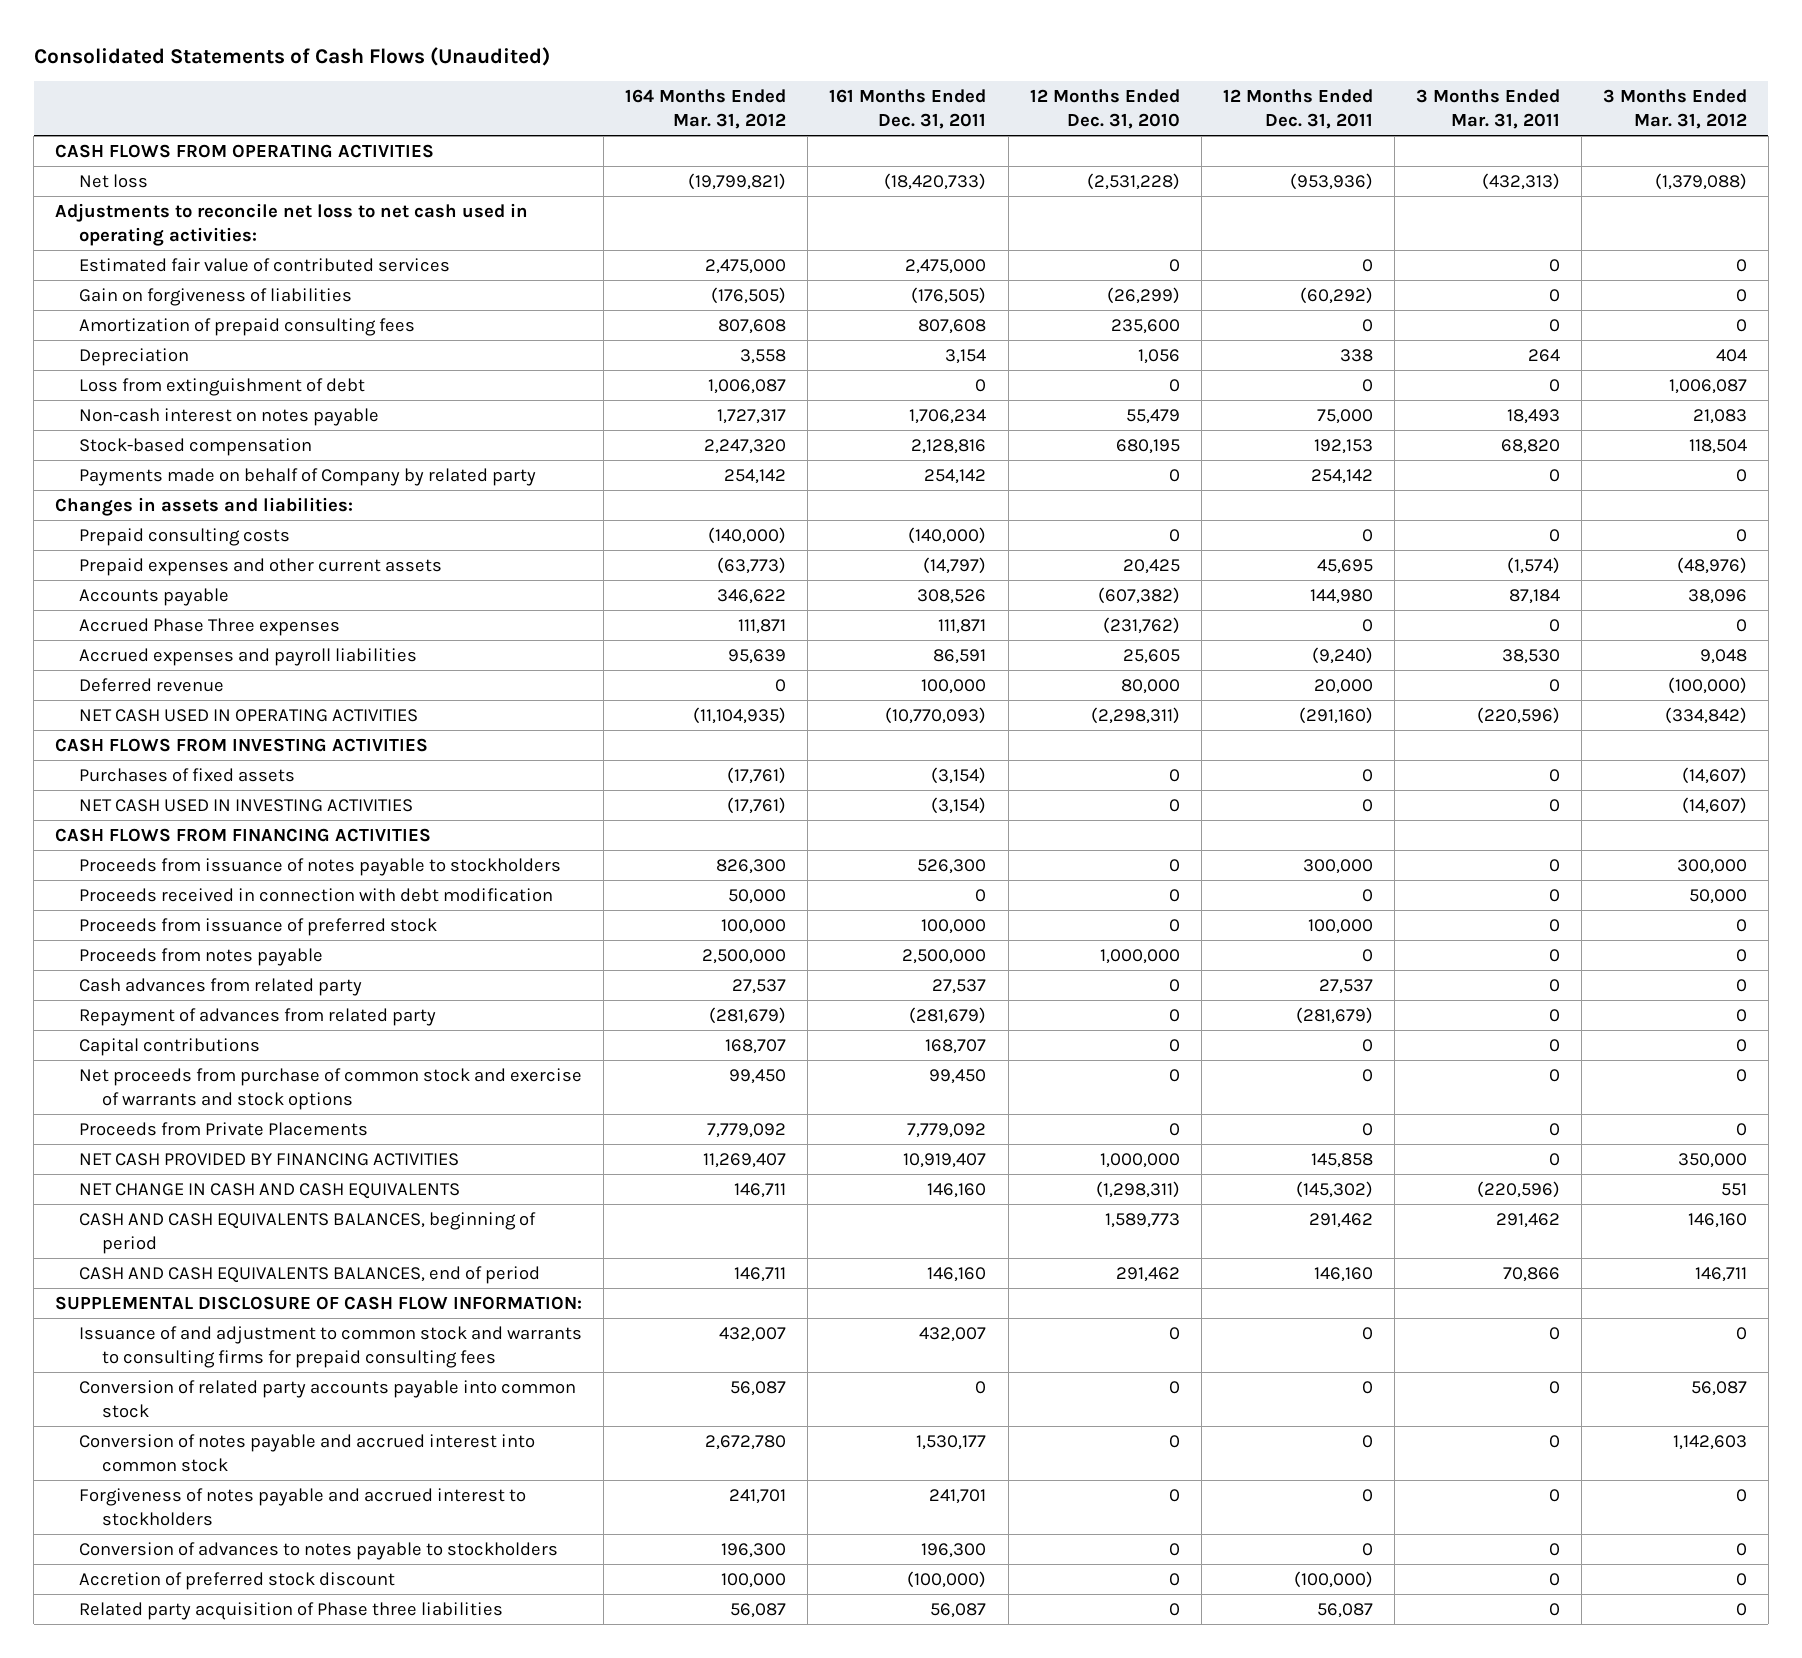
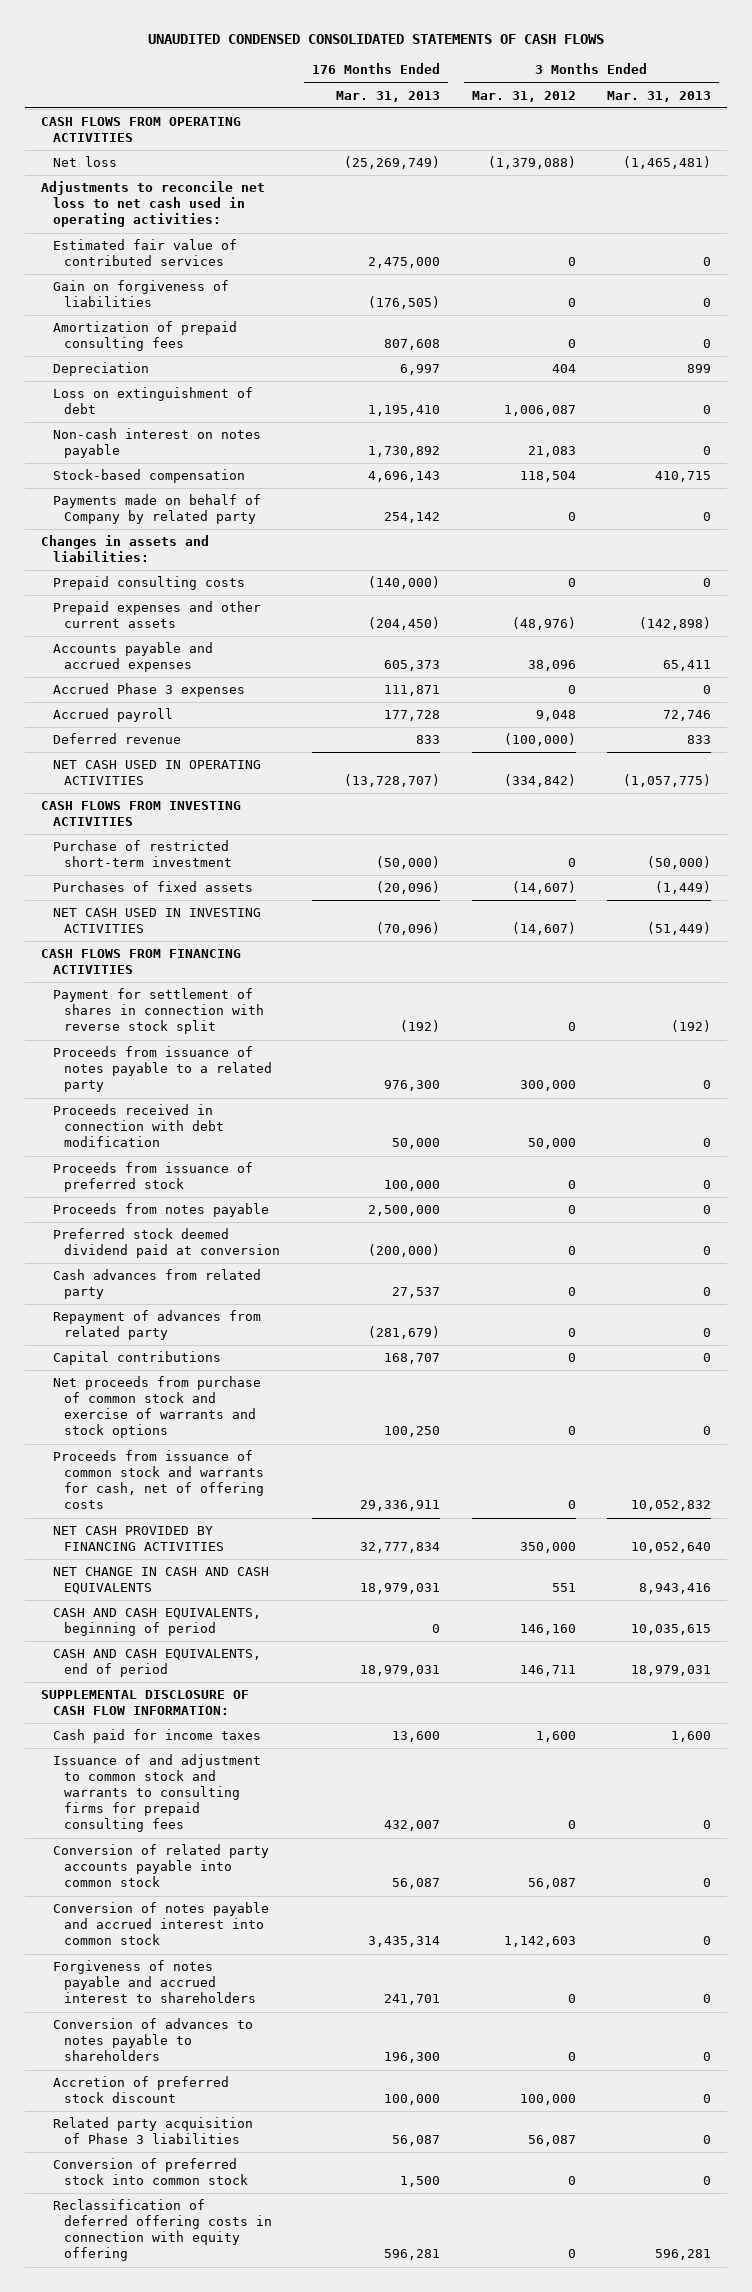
- Consolidated Statements of Cash Flows (Unaudited)
+ UNAUDITED CONDENSED CONSOLIDATED STATEMENTS OF CASH FLOWS
- | 164 Months Ended Mar. 31, 2012 | 161 Months Ended Dec. 31, 2011 | 12 Months Ended Dec. 31, 2010 | 12 Months Ended Dec. 31, 2011 | 3 Months Ended Mar. 31, 2011 | 3 Months Ended Mar. 31, 2012
+ | 176 Months Ended Mar. 31, 2013 | 3 Months Ended Mar. 31, 2012 | 3 Months Ended Mar. 31, 2013
- Loss from extinguishment of debt | 1,006,087 | 0 | 0 | 0 | 0 | 1,006,087
+ Loss on extinguishment of debt | 1,195,410 | 1,006,087 | 0
- Accounts payable | 346,622 | 308,526 | (607,382) | 144,980 | 87,184 | 38,096
- Accrued Phase Three expenses | 111,871 | 111,871 | (231,762) | 0 | 0 | 0
- Accrued expenses and payroll liabilities | 95,639 | 86,591 | 25,605 | (9,240) | 38,530 | 9,048
+ Accounts payable and accrued expenses | 605,373 | 38,096 | 65,411
+ Accrued Phase 3 expenses | 111,871 | 0 | 0
+ Accrued payroll | 177,728 | 9,048 | 72,746
+ Purchase of restricted short-term investment | (50,000) | 0 | (50,000)
- Proceeds from issuance of notes payable to stockholders | 826,300 | 526,300 | 0 | 300,000 | 0 | 300,000
+ Payment for settlement of shares in connection with reverse stock split | (192) | 0 | (192)
+ Proceeds from issuance of notes payable to a related party | 976,300 | 300,000 | 0
+ Preferred stock deemed dividend paid at conversion | (200,000) | 0 | 0
- Proceeds from Private Placements | 7,779,092 | 7,779,092 | 0 | 0 | 0 | 0
+ Proceeds from issuance of common stock and warrants for cash, net of offering costs | 29,336,911 | 0 | 10,052,832
- CASH AND CASH EQUIVALENTS BALANCES, beginning of period | | | 1,589,773 | 291,462 | 291,462 | 146,160
- CASH AND CASH EQUIVALENTS BALANCES, end of period | 146,711 | 146,160 | 291,462 | 146,160 | 70,866 | 146,711
+ CASH AND CASH EQUIVALENTS, beginning of period | 0 | 146,160 | 10,035,615
+ CASH AND CASH EQUIVALENTS, end of period | 18,979,031 | 146,711 | 18,979,031
+ Cash paid for income taxes | 13,600 | 1,600 | 1,600
- Forgiveness of notes payable and accrued interest to stockholders | 241,701 | 241,701 | 0 | 0 | 0 | 0
- Conversion of advances to notes payable to stockholders | 196,300 | 196,300 | 0 | 0 | 0 | 0
- Accretion of preferred stock discount | 100,000 | (100,000) | 0 | (100,000) | 0 | 0
- Related party acquisition of Phase three liabilities | 56,087 | 56,087 | 0 | 56,087 | 0 | 0
+ Forgiveness of notes payable and accrued interest to shareholders | 241,701 | 0 | 0
+ Conversion of advances to notes payable to shareholders | 196,300 | 0 | 0
+ Accretion of preferred stock discount | 100,000 | 100,000 | 0
+ Related party acquisition of Phase 3 liabilities | 56,087 | 56,087 | 0
+ Conversion of preferred stock into common stock | 1,500 | 0 | 0
+ Reclassification of deferred offering costs in connection with equity offering | 596,281 | 0 | 596,281

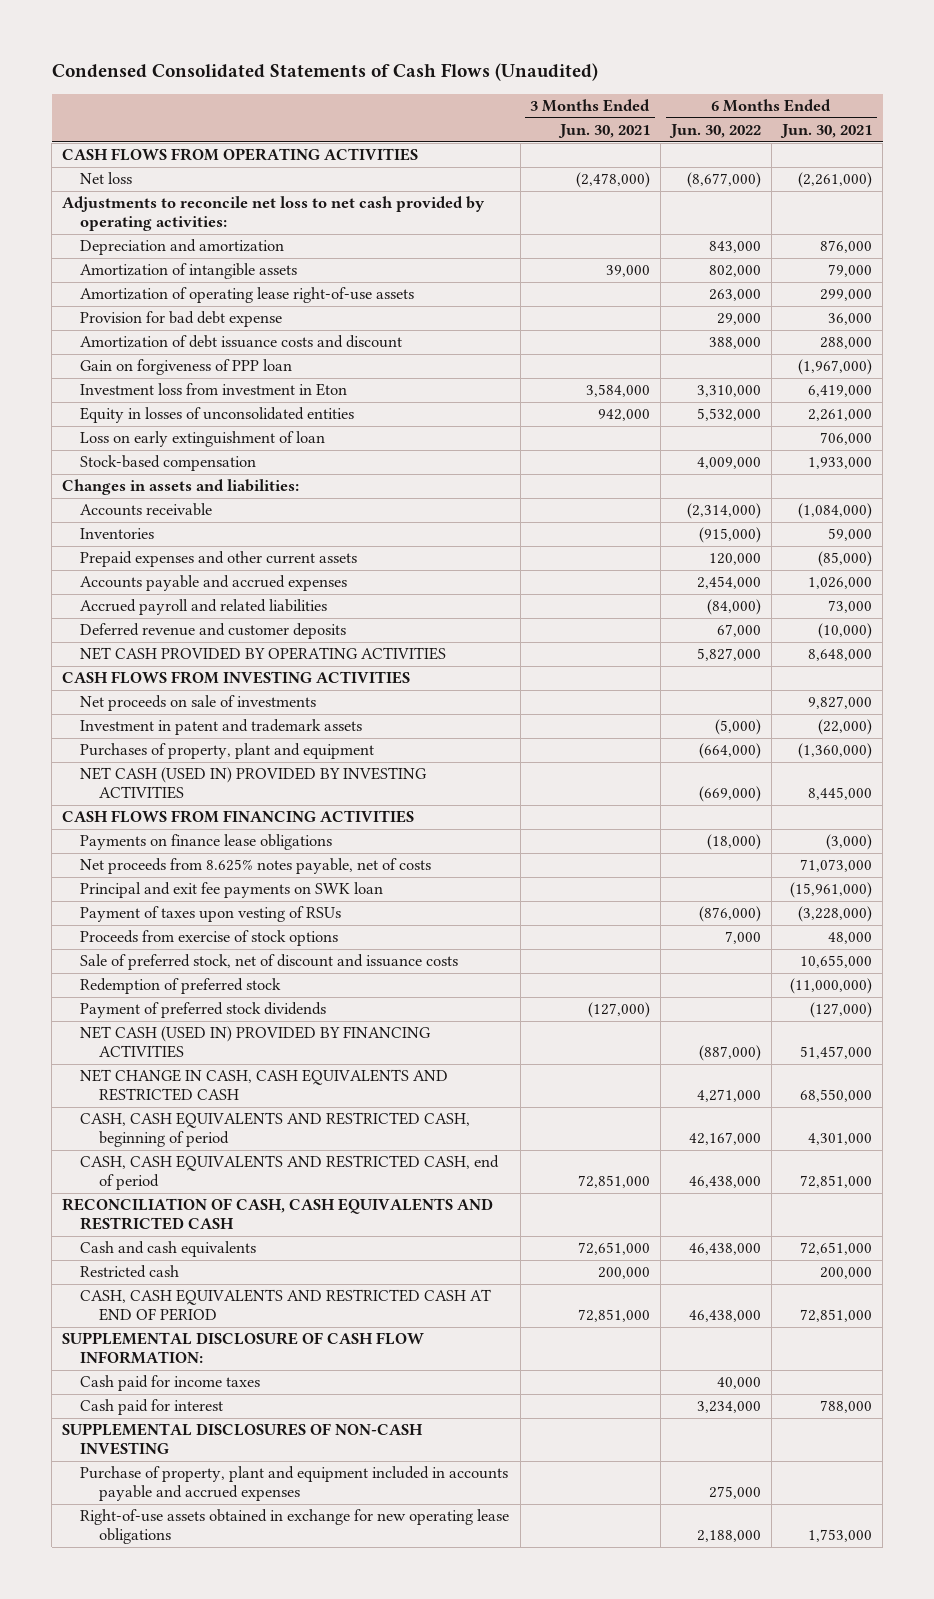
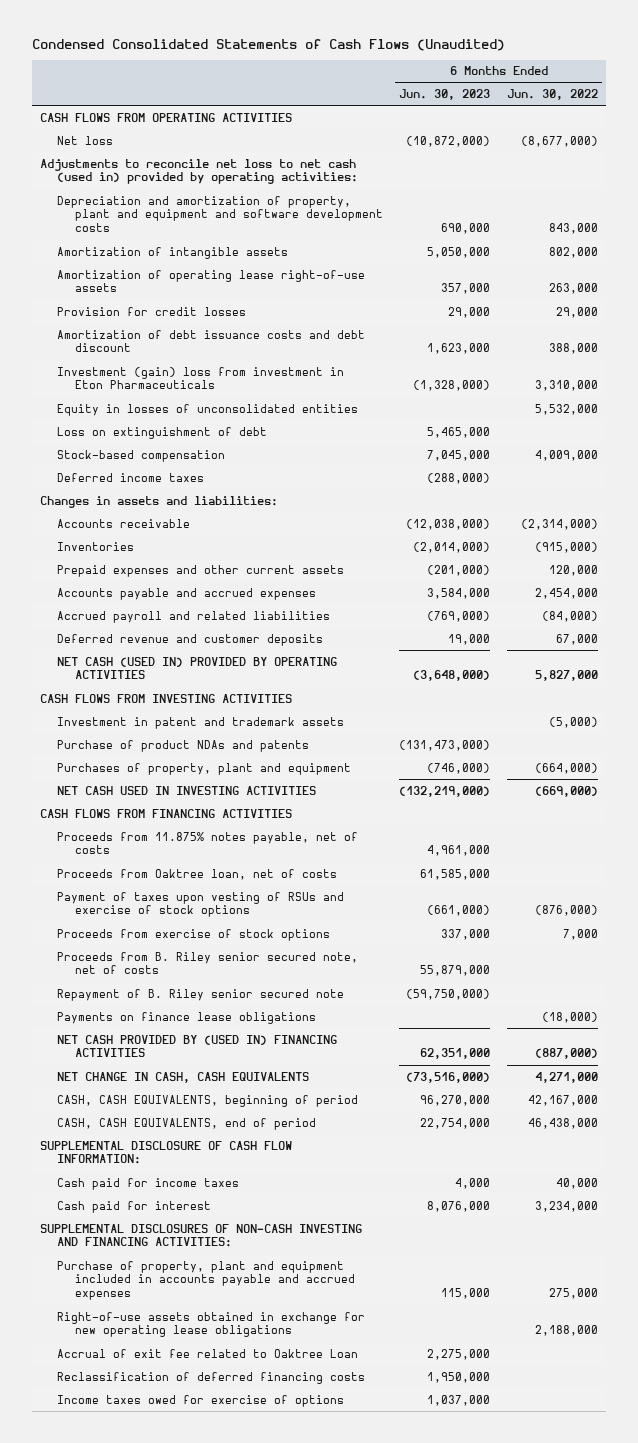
- | 3 Months Ended Jun. 30, 2021 | 6 Months Ended Jun. 30, 2022 | 6 Months Ended Jun. 30, 2021
+ | 6 Months Ended Jun. 30, 2023 | 6 Months Ended Jun. 30, 2022
- Adjustments to reconcile net loss to net cash provided by operating activities:
- Depreciation and amortization | | 843,000 | 876,000
+ Adjustments to reconcile net loss to net cash (used in) provided by operating activities:
+ Depreciation and amortization of property, plant and equipment and software development costs | 690,000 | 843,000
- Provision for bad debt expense | | 29,000 | 36,000
- Amortization of debt issuance costs and discount | | 388,000 | 288,000
- Gain on forgiveness of PPP loan | | | (1,967,000)
- Investment loss from investment in Eton | 3,584,000 | 3,310,000 | 6,419,000
+ Provision for credit losses | 29,000 | 29,000
+ Amortization of debt issuance costs and debt discount | 1,623,000 | 388,000
+ Investment (gain) loss from investment in Eton Pharmaceuticals | (1,328,000) | 3,310,000
- Loss on early extinguishment of loan | | | 706,000
+ Loss on extinguishment of debt | 5,465,000 |
+ Deferred income taxes | (288,000) |
- NET CASH PROVIDED BY OPERATING ACTIVITIES | | 5,827,000 | 8,648,000
+ NET CASH (USED IN) PROVIDED BY OPERATING ACTIVITIES | (3,648,000) | 5,827,000
- Net proceeds on sale of investments | | | 9,827,000
+ Purchase of product NDAs and patents | (131,473,000) |
- NET CASH (USED IN) PROVIDED BY INVESTING ACTIVITIES | | (669,000) | 8,445,000
+ NET CASH USED IN INVESTING ACTIVITIES | (132,219,000) | (669,000)
- Net proceeds from 8.625% notes payable, net of costs | | | 71,073,000
- Principal and exit fee payments on SWK loan | | | (15,961,000)
- Payment of taxes upon vesting of RSUs | | (876,000) | (3,228,000)
+ Proceeds from 11.875% notes payable, net of costs | 4,961,000 |
+ Proceeds from Oaktree loan, net of costs | 61,585,000 |
+ Payment of taxes upon vesting of RSUs and exercise of stock options | (661,000) | (876,000)
- Sale of preferred stock, net of discount and issuance costs | | | 10,655,000
- Redemption of preferred stock | | | (11,000,000)
- Payment of preferred stock dividends | (127,000) | | (127,000)
- NET CASH (USED IN) PROVIDED BY FINANCING ACTIVITIES | | (887,000) | 51,457,000
- NET CHANGE IN CASH, CASH EQUIVALENTS AND RESTRICTED CASH | | 4,271,000 | 68,550,000
- CASH, CASH EQUIVALENTS AND RESTRICTED CASH, beginning of period | | 42,167,000 | 4,301,000
- CASH, CASH EQUIVALENTS AND RESTRICTED CASH, end of period | 72,851,000 | 46,438,000 | 72,851,000
- RECONCILIATION OF CASH, CASH EQUIVALENTS AND RESTRICTED CASH
- Cash and cash equivalents | 72,651,000 | 46,438,000 | 72,651,000
- Restricted cash | 200,000 | | 200,000
- CASH, CASH EQUIVALENTS AND RESTRICTED CASH AT END OF PERIOD | 72,851,000 | 46,438,000 | 72,851,000
+ Proceeds from B. Riley senior secured note, net of costs | 55,879,000 |
+ Repayment of B. Riley senior secured note | (59,750,000) |
moved down: Payments on finance lease obligations | | (18,000)
+ NET CASH PROVIDED BY (USED IN) FINANCING ACTIVITIES | 62,351,000 | (887,000)
+ NET CHANGE IN CASH, CASH EQUIVALENTS | (73,516,000) | 4,271,000
+ CASH, CASH EQUIVALENTS, beginning of period | 96,270,000 | 42,167,000
+ CASH, CASH EQUIVALENTS, end of period | 22,754,000 | 46,438,000
- SUPPLEMENTAL DISCLOSURES OF NON-CASH INVESTING
+ SUPPLEMENTAL DISCLOSURES OF NON-CASH INVESTING AND FINANCING ACTIVITIES:
+ Accrual of exit fee related to Oaktree Loan | 2,275,000 |
+ Reclassification of deferred financing costs | 1,950,000 |
+ Income taxes owed for exercise of options | 1,037,000 |

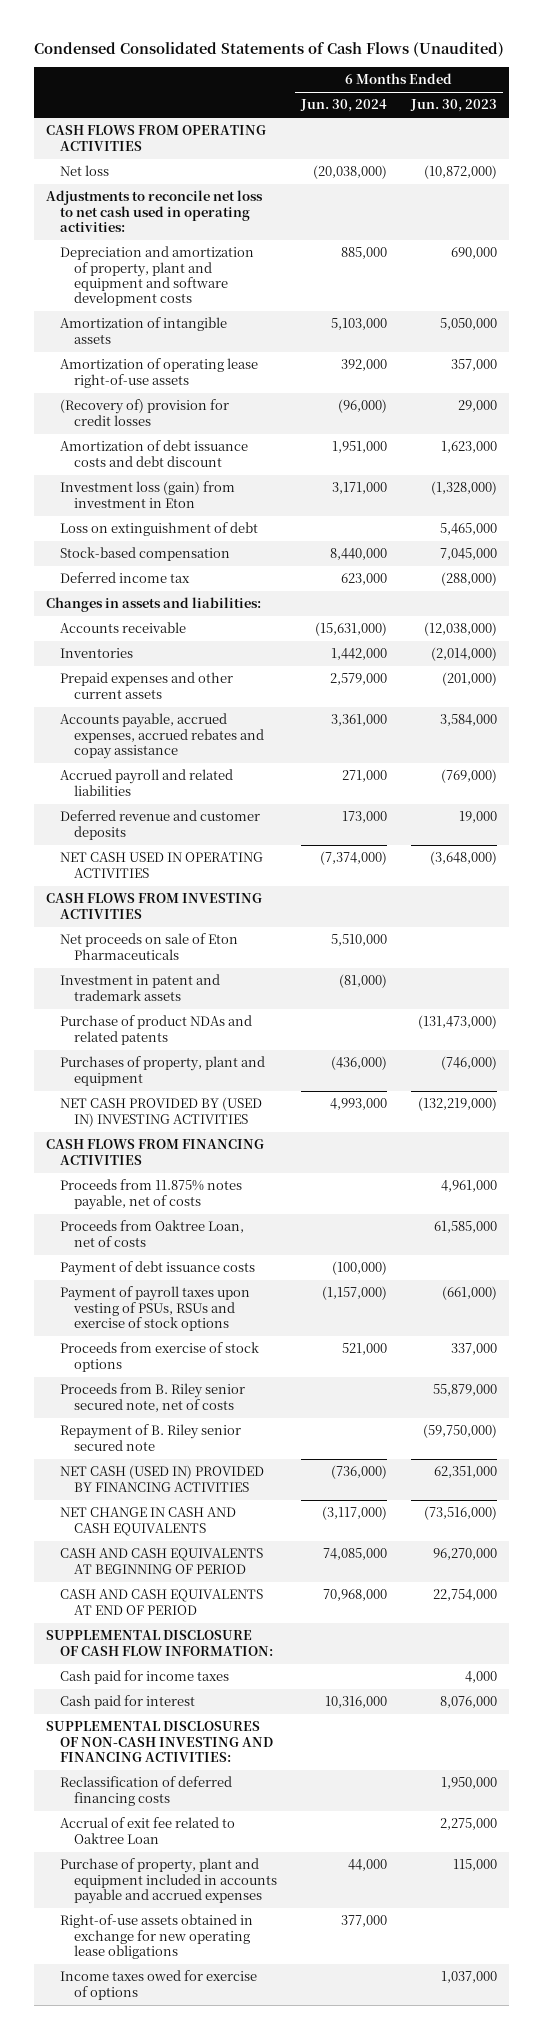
- | 6 Months Ended Jun. 30, 2023 | 6 Months Ended Jun. 30, 2022
+ | 6 Months Ended Jun. 30, 2024 | 6 Months Ended Jun. 30, 2023
- Adjustments to reconcile net loss to net cash (used in) provided by operating activities:
+ Adjustments to reconcile net loss to net cash used in operating activities:
- Provision for credit losses | 29,000 | 29,000
+ (Recovery of) provision for credit losses | (96,000) | 29,000
- Investment (gain) loss from investment in Eton Pharmaceuticals | (1,328,000) | 3,310,000
- Equity in losses of unconsolidated entities | | 5,532,000
+ Investment loss (gain) from investment in Eton | 3,171,000 | (1,328,000)
- Deferred income taxes | (288,000) |
+ Deferred income tax | 623,000 | (288,000)
- Accounts payable and accrued expenses | 3,584,000 | 2,454,000
+ Accounts payable, accrued expenses, accrued rebates and copay assistance | 3,361,000 | 3,584,000
- NET CASH (USED IN) PROVIDED BY OPERATING ACTIVITIES | (3,648,000) | 5,827,000
+ NET CASH USED IN OPERATING ACTIVITIES | (7,374,000) | (3,648,000)
+ Net proceeds on sale of Eton Pharmaceuticals | 5,510,000 |
- Purchase of product NDAs and patents | (131,473,000) |
+ Purchase of product NDAs and related patents | | (131,473,000)
- NET CASH USED IN INVESTING ACTIVITIES | (132,219,000) | (669,000)
+ NET CASH PROVIDED BY (USED IN) INVESTING ACTIVITIES | 4,993,000 | (132,219,000)
- Proceeds from Oaktree loan, net of costs | 61,585,000 |
- Payment of taxes upon vesting of RSUs and exercise of stock options | (661,000) | (876,000)
+ Proceeds from Oaktree Loan, net of costs | | 61,585,000
+ Payment of debt issuance costs | (100,000) |
+ Payment of payroll taxes upon vesting of PSUs, RSUs and exercise of stock options | (1,157,000) | (661,000)
- Payments on finance lease obligations | | (18,000)
- NET CASH PROVIDED BY (USED IN) FINANCING ACTIVITIES | 62,351,000 | (887,000)
- NET CHANGE IN CASH, CASH EQUIVALENTS | (73,516,000) | 4,271,000
- CASH, CASH EQUIVALENTS, beginning of period | 96,270,000 | 42,167,000
- CASH, CASH EQUIVALENTS, end of period | 22,754,000 | 46,438,000
+ NET CASH (USED IN) PROVIDED BY FINANCING ACTIVITIES | (736,000) | 62,351,000
+ NET CHANGE IN CASH AND CASH EQUIVALENTS | (3,117,000) | (73,516,000)
+ CASH AND CASH EQUIVALENTS AT BEGINNING OF PERIOD | 74,085,000 | 96,270,000
+ CASH AND CASH EQUIVALENTS AT END OF PERIOD | 70,968,000 | 22,754,000
moved up: Reclassification of deferred financing costs | | 1,950,000
moved up: Accrual of exit fee related to Oaktree Loan | | 2,275,000

